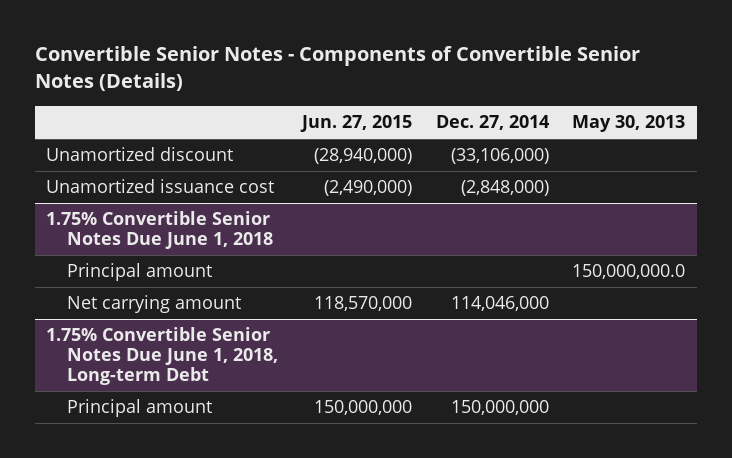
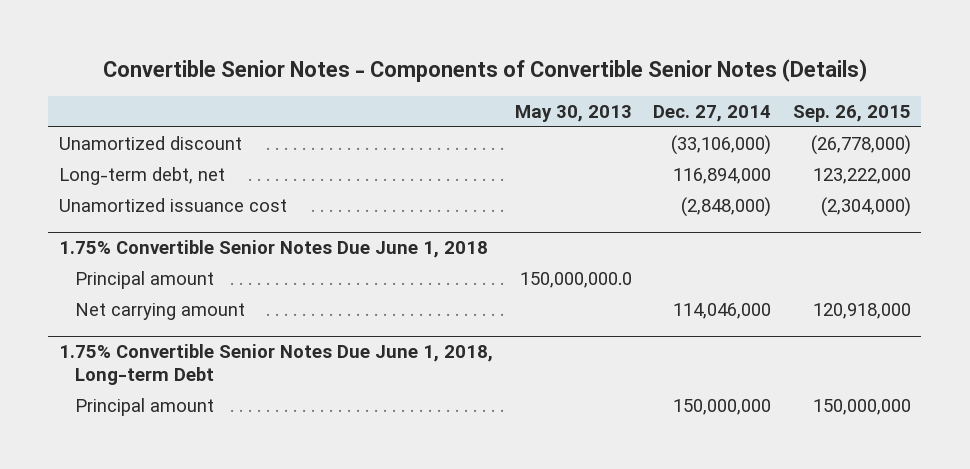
- | Jun. 27, 2015 | Dec. 27, 2014 | May 30, 2013
+ | May 30, 2013 | Dec. 27, 2014 | Sep. 26, 2015
+ Long-term debt, net | | 116,894,000 | 123,222,000

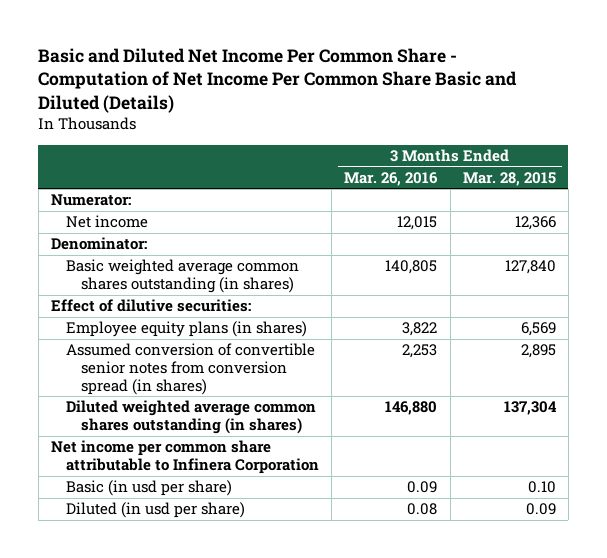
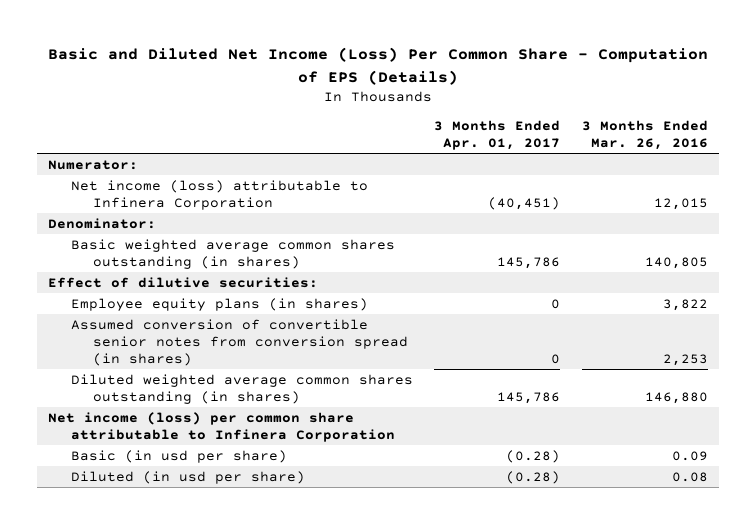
- Basic and Diluted Net Income Per Common Share - Computation of Net Income Per Common Share Basic and Diluted (Details)
+ Basic and Diluted Net Income (Loss) Per Common Share - Computation of EPS (Details)
- | 3 Months Ended Mar. 26, 2016 | 3 Months Ended Mar. 28, 2015
+ | 3 Months Ended Apr. 01, 2017 | 3 Months Ended Mar. 26, 2016
- Net income | 12,015 | 12,366
+ Net income (loss) attributable to Infinera Corporation | (40,451) | 12,015
- Net income per common share attributable to Infinera Corporation
+ Net income (loss) per common share attributable to Infinera Corporation

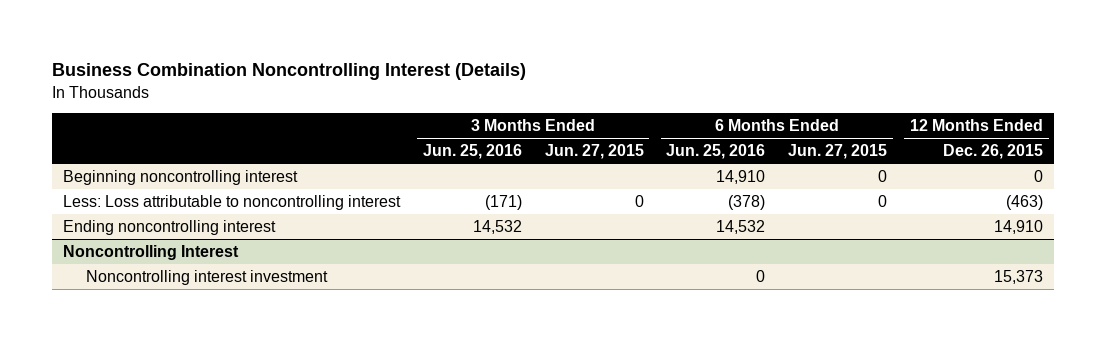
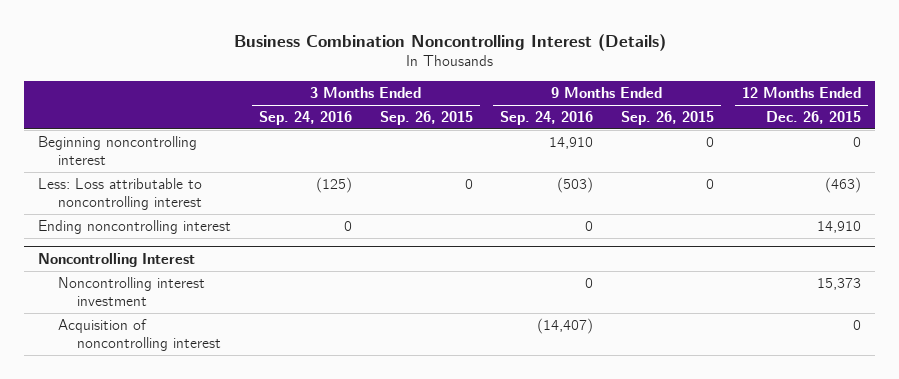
- | 3 Months Ended Jun. 25, 2016 | 3 Months Ended Jun. 27, 2015 | 6 Months Ended Jun. 25, 2016 | 6 Months Ended Jun. 27, 2015 | 12 Months Ended Dec. 26, 2015
+ | 3 Months Ended Sep. 24, 2016 | 3 Months Ended Sep. 26, 2015 | 9 Months Ended Sep. 24, 2016 | 9 Months Ended Sep. 26, 2015 | 12 Months Ended Dec. 26, 2015
@ Noncontrolling Interest
+ Acquisition of noncontrolling interest | | | (14,407) | | 0

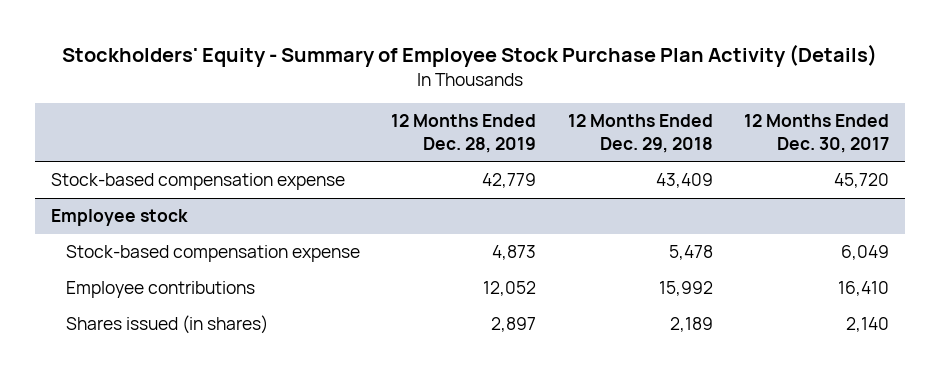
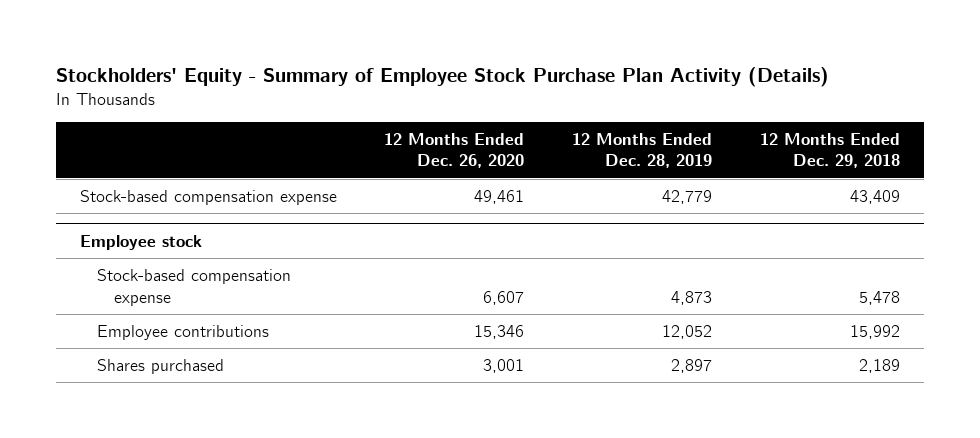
- | 12 Months Ended Dec. 28, 2019 | 12 Months Ended Dec. 29, 2018 | 12 Months Ended Dec. 30, 2017
+ | 12 Months Ended Dec. 26, 2020 | 12 Months Ended Dec. 28, 2019 | 12 Months Ended Dec. 29, 2018
@ Employee stock
- Shares issued (in shares) | 2,897 | 2,189 | 2,140
+ Shares purchased | 3,001 | 2,897 | 2,189

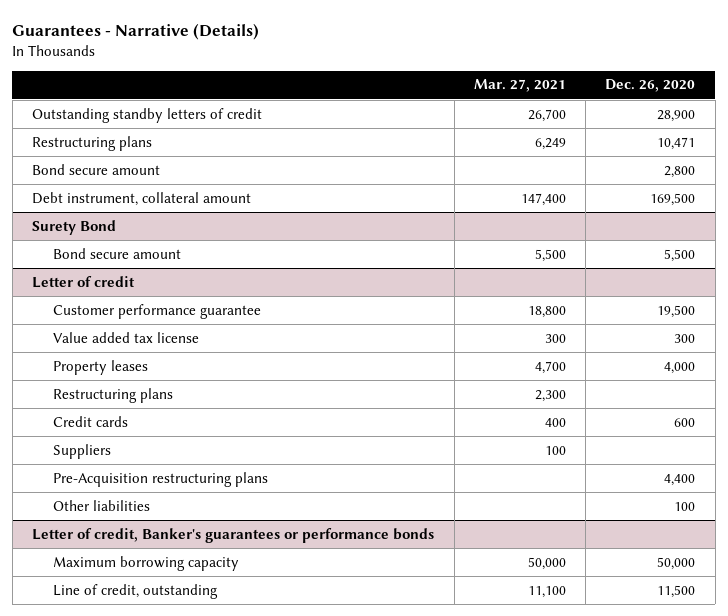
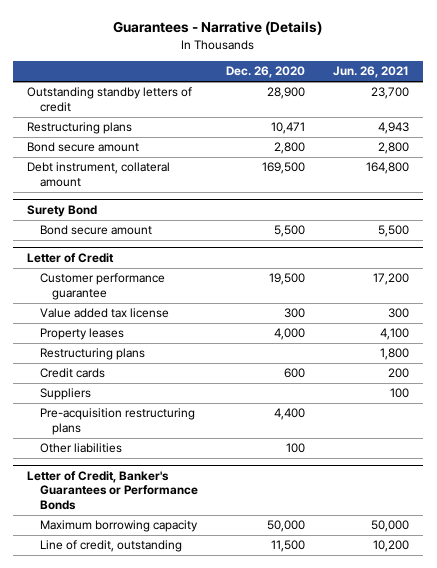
- | Mar. 27, 2021 | Dec. 26, 2020
+ | Dec. 26, 2020 | Jun. 26, 2021
- Letter of credit
+ Letter of Credit
- Pre-Acquisition restructuring plans | | 4,400
+ Pre-acquisition restructuring plans | 4,400 |
- Letter of credit, Banker's guarantees or performance bonds
+ Letter of Credit, Banker's Guarantees or Performance Bonds

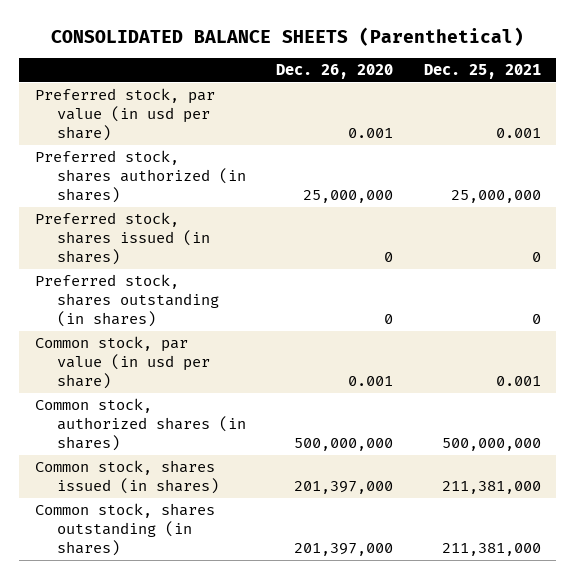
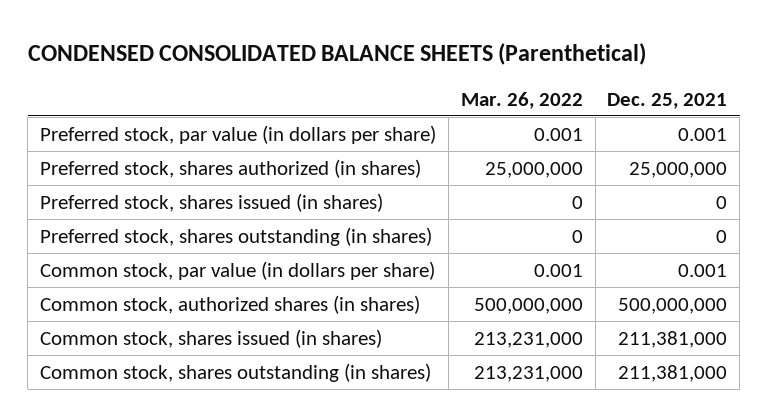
- CONSOLIDATED BALANCE SHEETS (Parenthetical)
+ CONDENSED CONSOLIDATED BALANCE SHEETS (Parenthetical)
- | Dec. 26, 2020 | Dec. 25, 2021
+ | Mar. 26, 2022 | Dec. 25, 2021
- Preferred stock, par value (in usd per share) | 0.001 | 0.001
+ Preferred stock, par value (in dollars per share) | 0.001 | 0.001
- Common stock, par value (in usd per share) | 0.001 | 0.001
+ Common stock, par value (in dollars per share) | 0.001 | 0.001

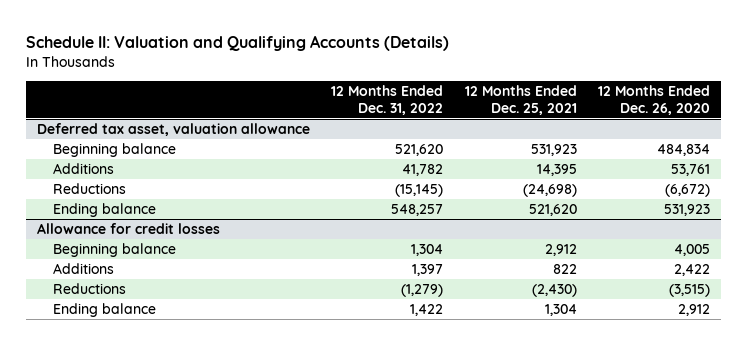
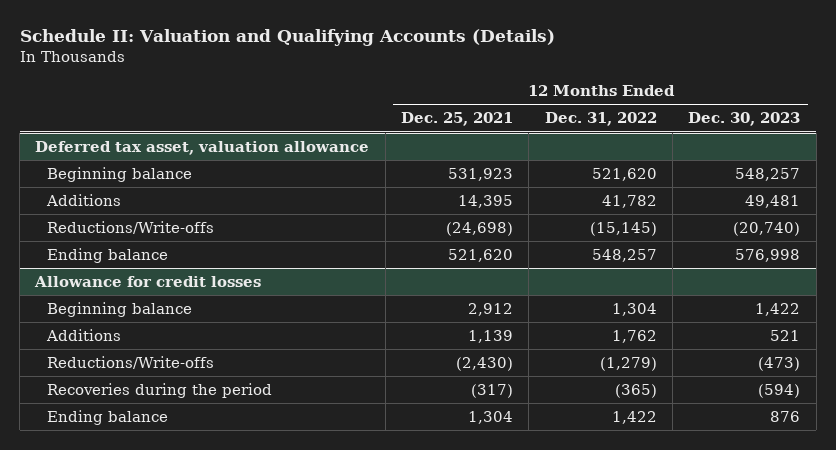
- | 12 Months Ended Dec. 31, 2022 | 12 Months Ended Dec. 25, 2021 | 12 Months Ended Dec. 26, 2020
+ | 12 Months Ended Dec. 25, 2021 | 12 Months Ended Dec. 31, 2022 | 12 Months Ended Dec. 30, 2023
@ Deferred tax asset, valuation allowance
- Reductions | (15,145) | (24,698) | (6,672)
+ Reductions/Write-offs | (24,698) | (15,145) | (20,740)
@ Allowance for credit losses
- Additions | 1,397 | 822 | 2,422
- Reductions | (1,279) | (2,430) | (3,515)
+ Additions | 1,139 | 1,762 | 521
+ Reductions/Write-offs | (2,430) | (1,279) | (473)
+ Recoveries during the period | (317) | (365) | (594)

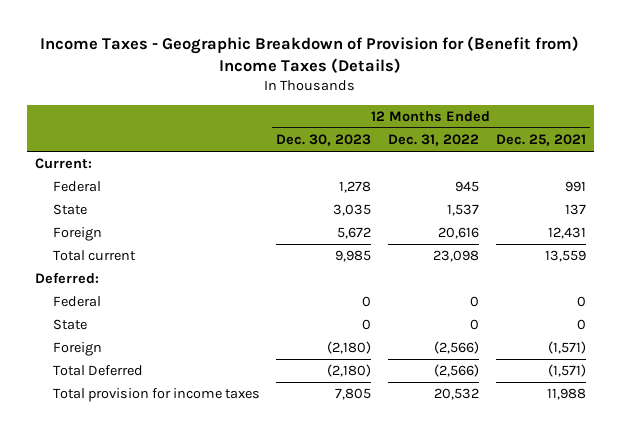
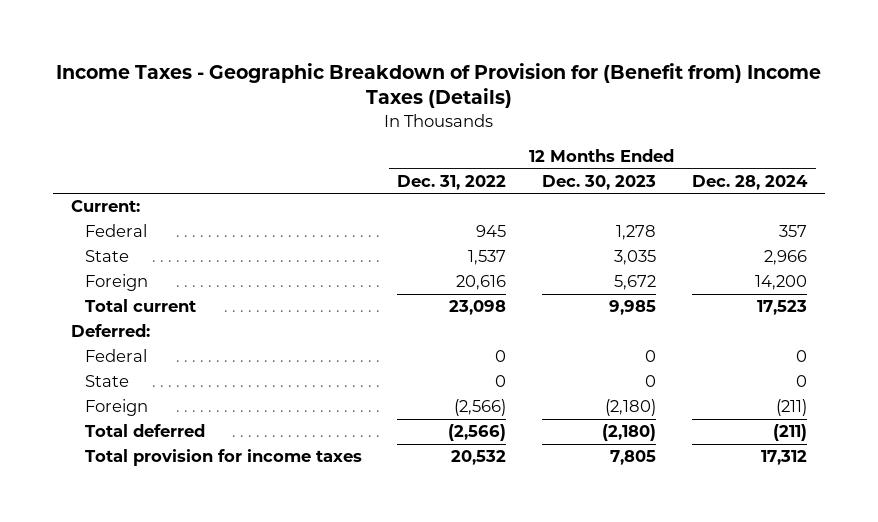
- | 12 Months Ended Dec. 30, 2023 | 12 Months Ended Dec. 31, 2022 | 12 Months Ended Dec. 25, 2021
+ | 12 Months Ended Dec. 31, 2022 | 12 Months Ended Dec. 30, 2023 | 12 Months Ended Dec. 28, 2024
- Total Deferred | (2,180) | (2,566) | (1,571)
+ Total deferred | (2,566) | (2,180) | (211)

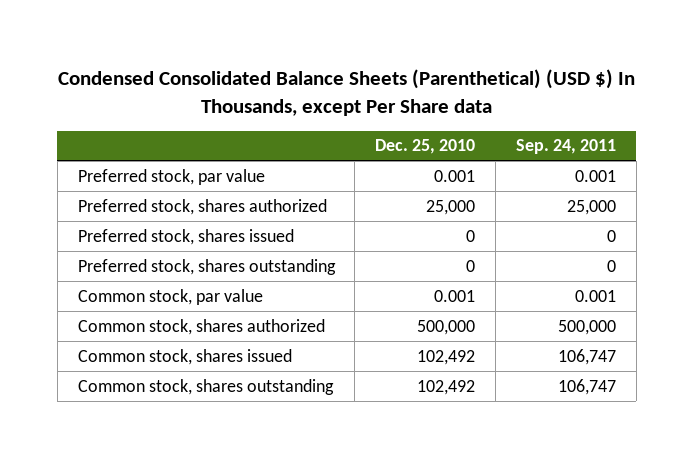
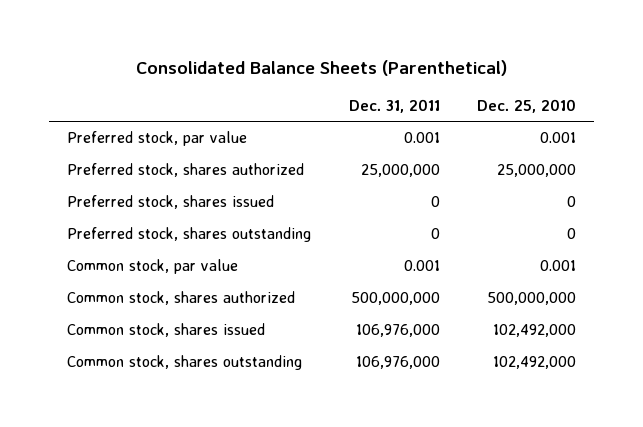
- Condensed Consolidated Balance Sheets (Parenthetical) (USD $) In Thousands, except Per Share data
+ Consolidated Balance Sheets (Parenthetical)
- | Dec. 25, 2010 | Sep. 24, 2011
+ | Dec. 31, 2011 | Dec. 25, 2010
- Preferred stock, shares authorized | 25,000 | 25,000
+ Preferred stock, shares authorized | 25,000,000 | 25,000,000
- Common stock, shares authorized | 500,000 | 500,000
- Common stock, shares issued | 102,492 | 106,747
- Common stock, shares outstanding | 102,492 | 106,747
+ Common stock, shares authorized | 500,000,000 | 500,000,000
+ Common stock, shares issued | 106,976,000 | 102,492,000
+ Common stock, shares outstanding | 106,976,000 | 102,492,000

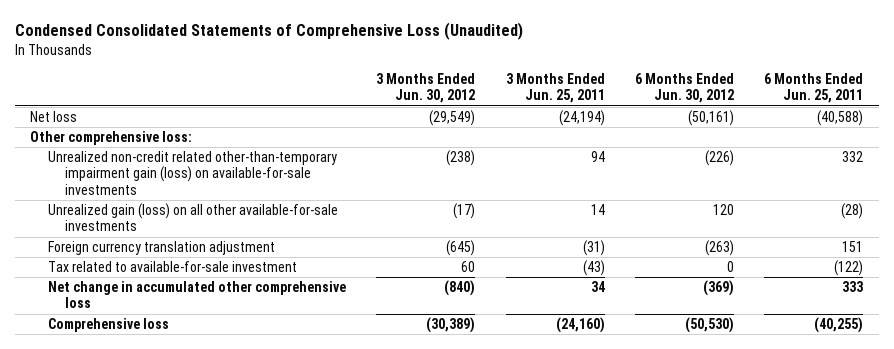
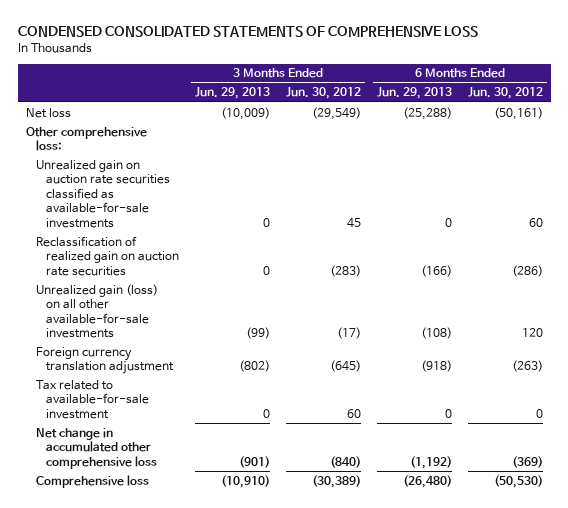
- Condensed Consolidated Statements of Comprehensive Loss (Unaudited)
+ CONDENSED CONSOLIDATED STATEMENTS OF COMPREHENSIVE LOSS
- | 3 Months Ended Jun. 30, 2012 | 3 Months Ended Jun. 25, 2011 | 6 Months Ended Jun. 30, 2012 | 6 Months Ended Jun. 25, 2011
+ | 3 Months Ended Jun. 29, 2013 | 3 Months Ended Jun. 30, 2012 | 6 Months Ended Jun. 29, 2013 | 6 Months Ended Jun. 30, 2012
- Unrealized non-credit related other-than-temporary impairment gain (loss) on available-for-sale investments | (238) | 94 | (226) | 332
+ Unrealized gain on auction rate securities classified as available-for-sale investments | 0 | 45 | 0 | 60
+ Reclassification of realized gain on auction rate securities | 0 | (283) | (166) | (286)

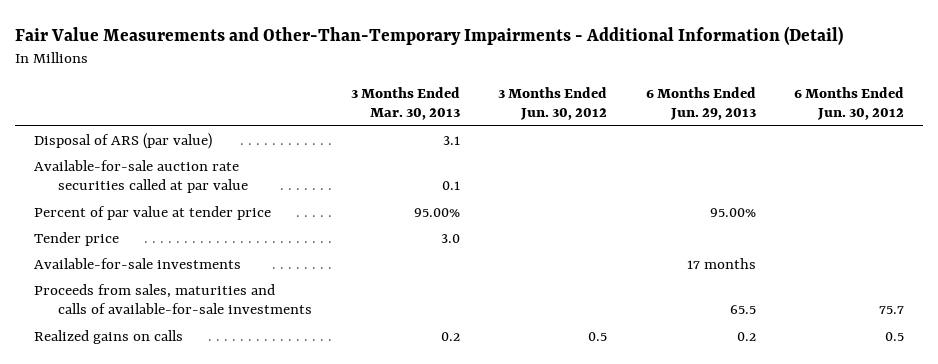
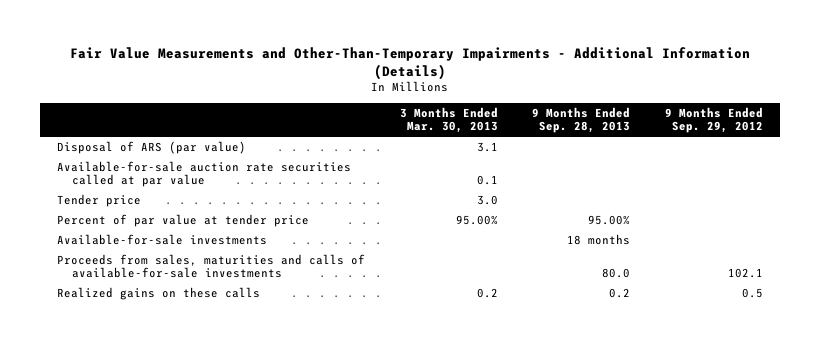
- Fair Value Measurements and Other-Than-Temporary Impairments - Additional Information (Detail)
+ Fair Value Measurements and Other-Than-Temporary Impairments - Additional Information (Details)
- | 3 Months Ended Mar. 30, 2013 | 3 Months Ended Jun. 30, 2012 | 6 Months Ended Jun. 29, 2013 | 6 Months Ended Jun. 30, 2012
+ | 3 Months Ended Mar. 30, 2013 | 9 Months Ended Sep. 28, 2013 | 9 Months Ended Sep. 29, 2012
moved down: Percent of par value at tender price | 95.00% | 95.00% |
- Realized gains on calls | 0.2 | 0.5 | 0.2 | 0.5
+ Realized gains on these calls | 0.2 | 0.2 | 0.5

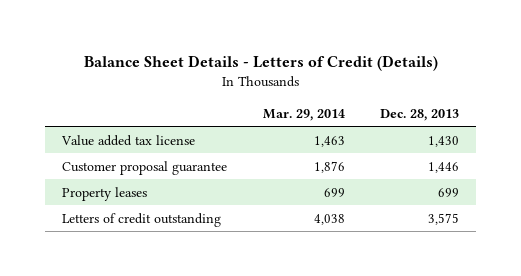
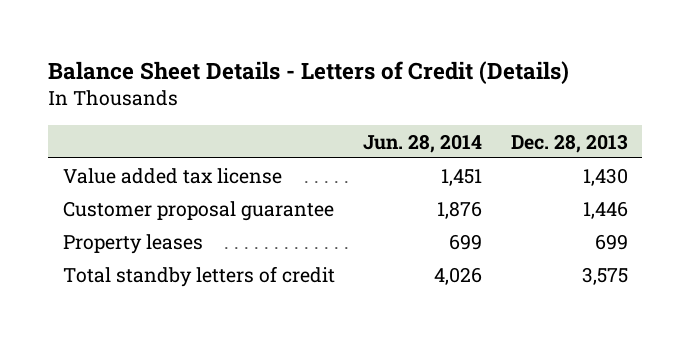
- | Mar. 29, 2014 | Dec. 28, 2013
+ | Jun. 28, 2014 | Dec. 28, 2013
- Letters of credit outstanding | 4,038 | 3,575
+ Total standby letters of credit | 4,026 | 3,575

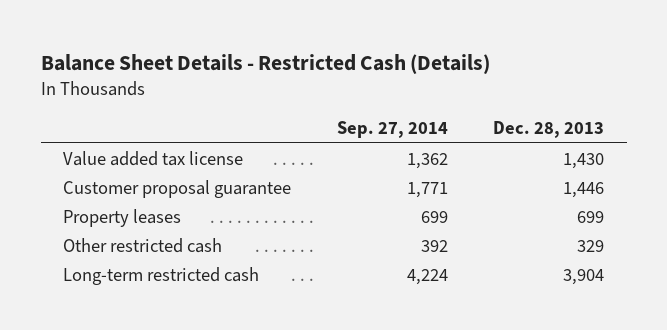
- Balance Sheet Details - Letters of Credit (Details)
+ Balance Sheet Details - Restricted Cash (Details)
- | Jun. 28, 2014 | Dec. 28, 2013
+ | Sep. 27, 2014 | Dec. 28, 2013
- Total standby letters of credit | 4,026 | 3,575
+ Other restricted cash | 392 | 329
+ Long-term restricted cash | 4,224 | 3,904

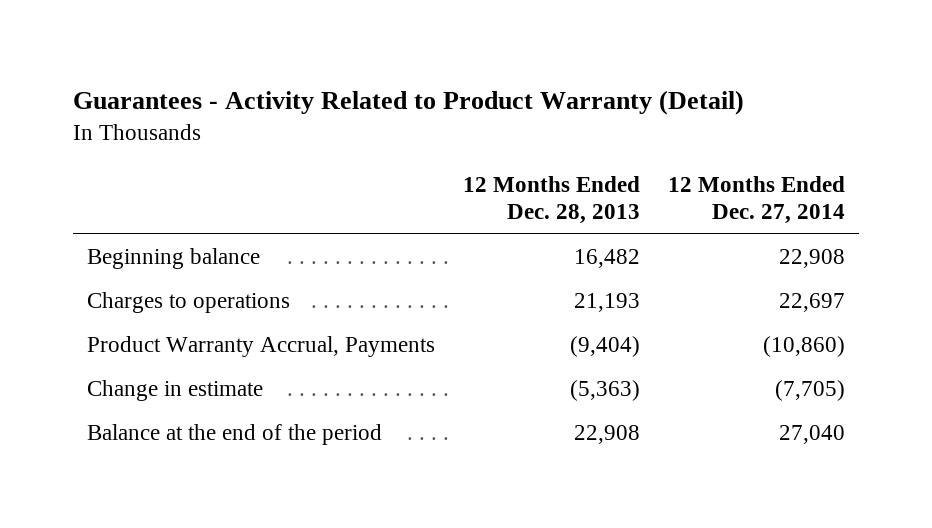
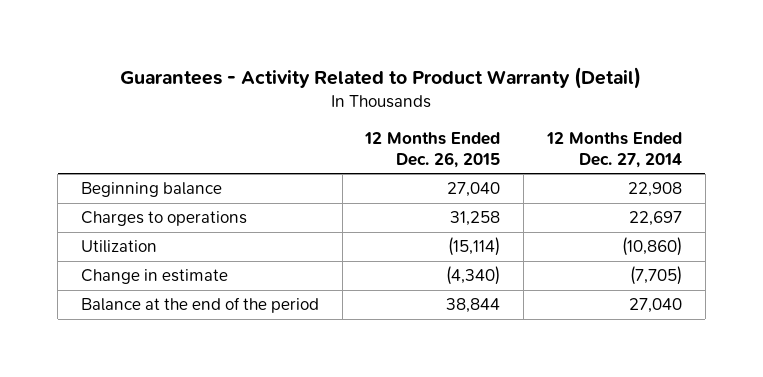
- | 12 Months Ended Dec. 28, 2013 | 12 Months Ended Dec. 27, 2014
+ | 12 Months Ended Dec. 26, 2015 | 12 Months Ended Dec. 27, 2014
- Product Warranty Accrual, Payments | (9,404) | (10,860)
+ Utilization | (15,114) | (10,860)

